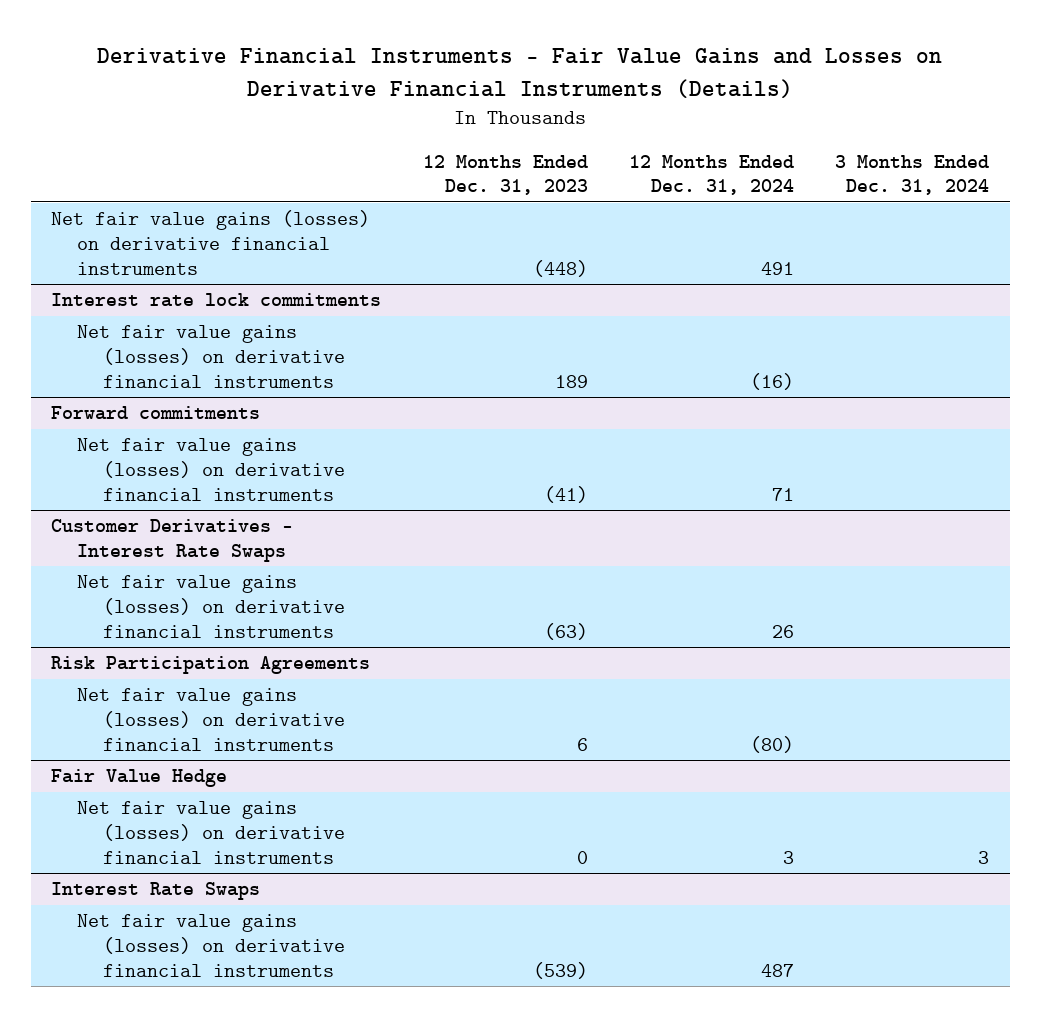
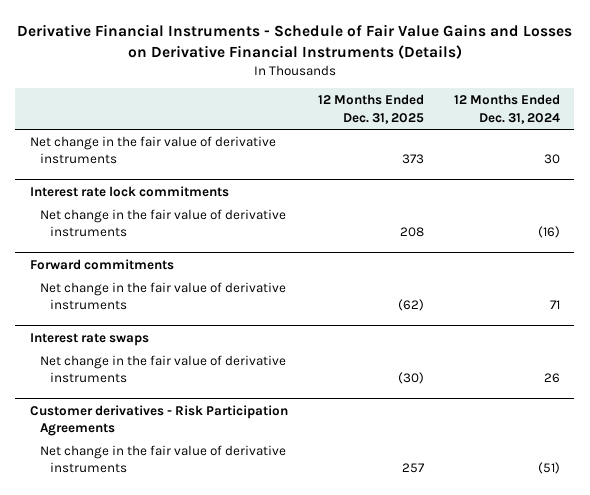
- Derivative Financial Instruments - Fair Value Gains and Losses on Derivative Financial Instruments (Details)
+ Derivative Financial Instruments - Schedule of Fair Value Gains and Losses on Derivative Financial Instruments (Details)
- | 12 Months Ended Dec. 31, 2023 | 12 Months Ended Dec. 31, 2024 | 3 Months Ended Dec. 31, 2024
+ | 12 Months Ended Dec. 31, 2025 | 12 Months Ended Dec. 31, 2024
- Net fair value gains (losses) on derivative financial instruments | (448) | 491 |
+ Net change in the fair value of derivative instruments | 373 | 30
@ Interest rate lock commitments
- Net fair value gains (losses) on derivative financial instruments | 189 | (16) |
+ Net change in the fair value of derivative instruments | 208 | (16)
@ Forward commitments
- Net fair value gains (losses) on derivative financial instruments | (41) | 71 |
- Customer Derivatives - Interest Rate Swaps
- Net fair value gains (losses) on derivative financial instruments | (63) | 26 |
- Risk Participation Agreements
- Net fair value gains (losses) on derivative financial instruments | 6 | (80) |
- Fair Value Hedge
- Net fair value gains (losses) on derivative financial instruments | 0 | 3 | 3
- Interest Rate Swaps
- Net fair value gains (losses) on derivative financial instruments | (539) | 487 |
@ Forward commitments
+ Net change in the fair value of derivative instruments | (62) | 71
+ Interest rate swaps
+ Net change in the fair value of derivative instruments | (30) | 26
+ Customer derivatives - Risk Participation Agreements
+ Net change in the fair value of derivative instruments | 257 | (51)

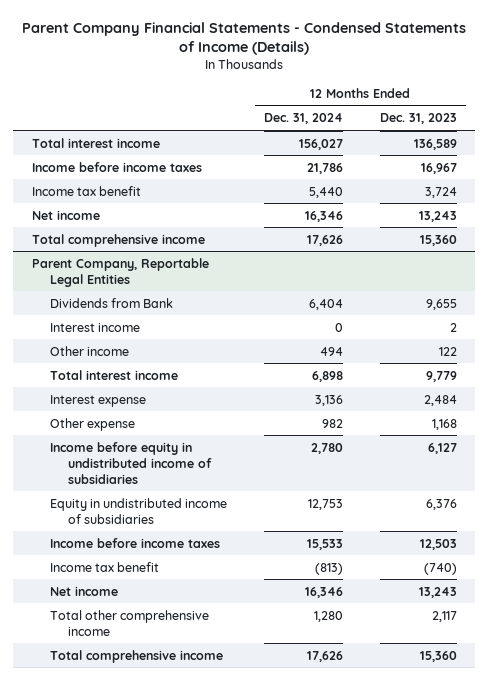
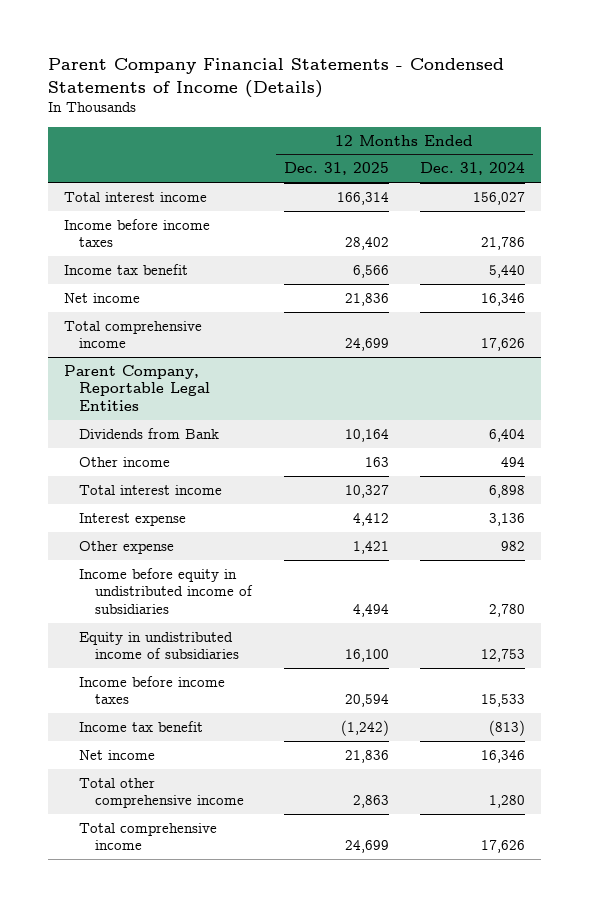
- | 12 Months Ended Dec. 31, 2024 | 12 Months Ended Dec. 31, 2023
+ | 12 Months Ended Dec. 31, 2025 | 12 Months Ended Dec. 31, 2024
@ Parent Company, Reportable Legal Entities
- Interest income | 0 | 2

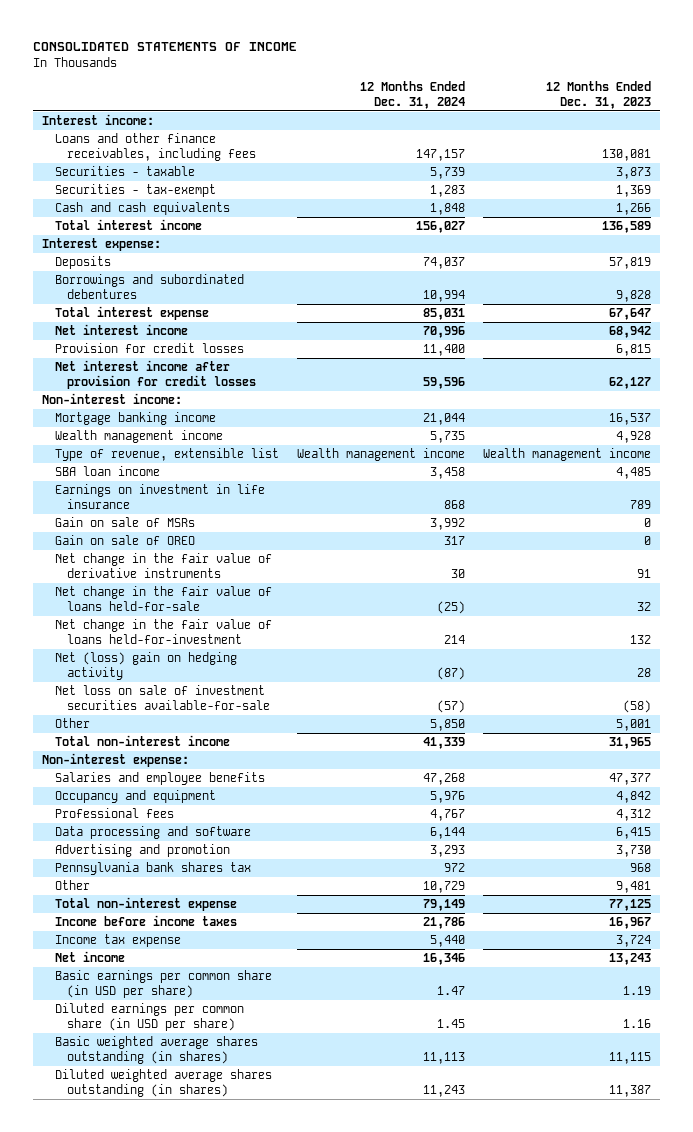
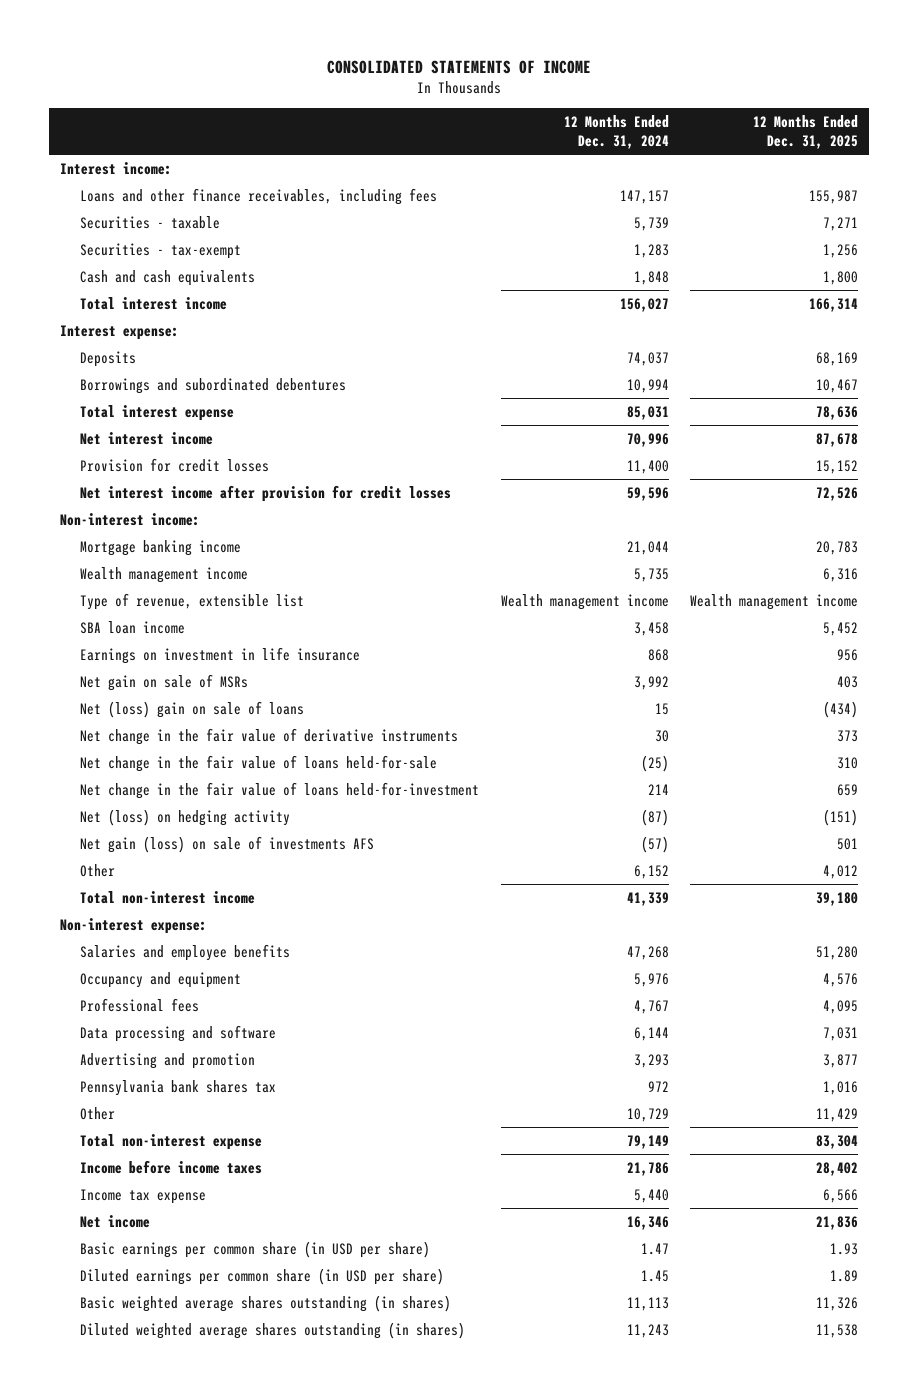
- | 12 Months Ended Dec. 31, 2024 | 12 Months Ended Dec. 31, 2023
+ | 12 Months Ended Dec. 31, 2024 | 12 Months Ended Dec. 31, 2025
- Gain on sale of MSRs | 3,992 | 0
- Gain on sale of OREO | 317 | 0
+ Net gain on sale of MSRs | 3,992 | 403
+ Net (loss) gain on sale of loans | 15 | (434)
- Net (loss) gain on hedging activity | (87) | 28
- Net loss on sale of investment securities available-for-sale | (57) | (58)
- Other | 5,850 | 5,001
+ Net (loss) on hedging activity | (87) | (151)
+ Net gain (loss) on sale of investments AFS | (57) | 501
+ Other | 6,152 | 4,012

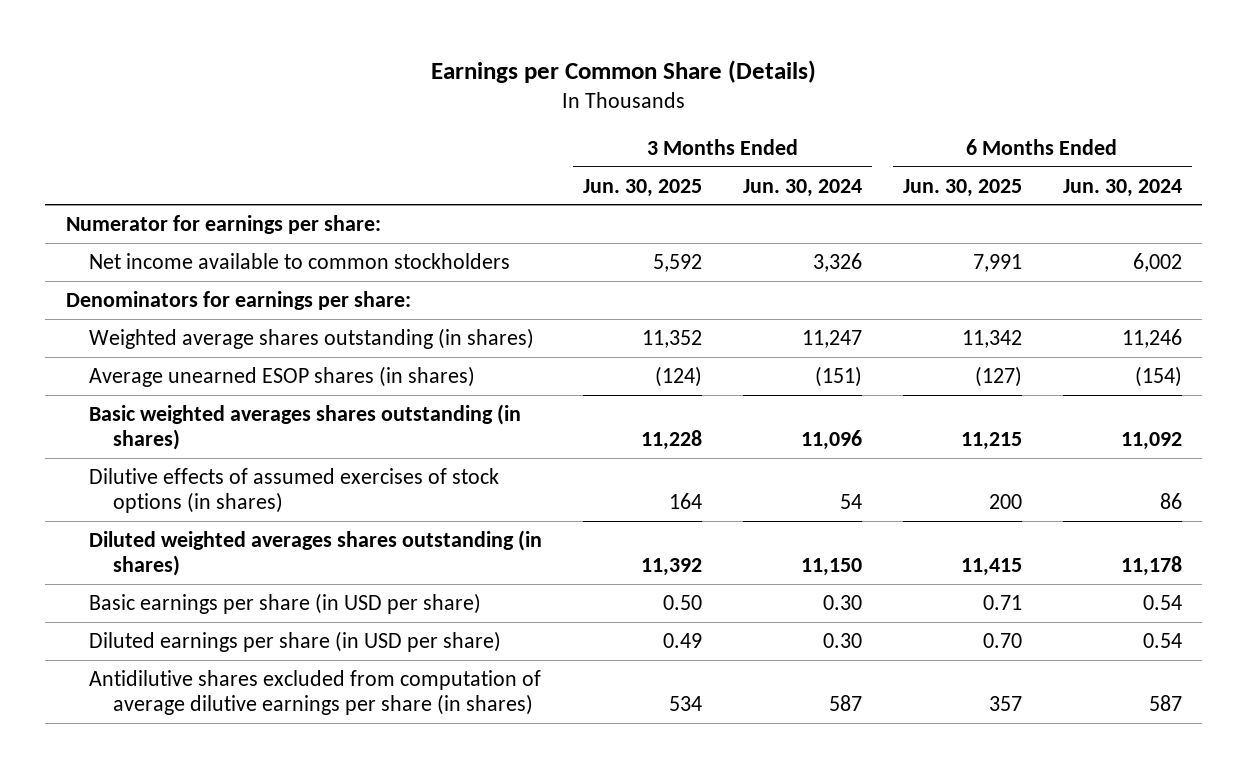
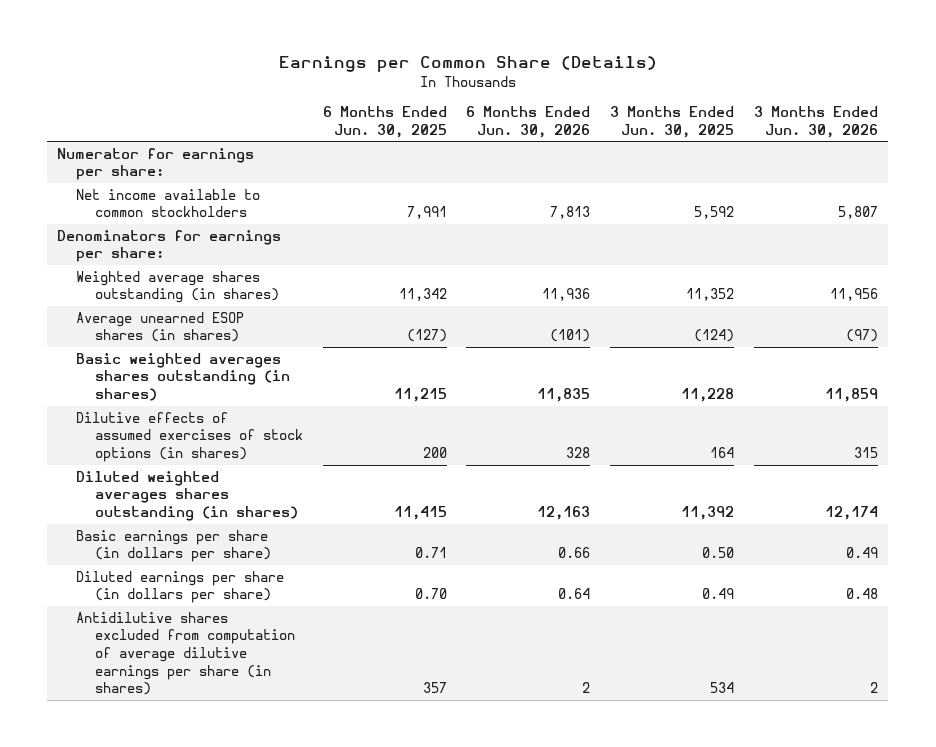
- | 3 Months Ended Jun. 30, 2025 | 3 Months Ended Jun. 30, 2024 | 6 Months Ended Jun. 30, 2025 | 6 Months Ended Jun. 30, 2024
+ | 6 Months Ended Jun. 30, 2025 | 6 Months Ended Jun. 30, 2026 | 3 Months Ended Jun. 30, 2025 | 3 Months Ended Jun. 30, 2026
- Basic earnings per share (in USD per share) | 0.50 | 0.30 | 0.71 | 0.54
- Diluted earnings per share (in USD per share) | 0.49 | 0.30 | 0.70 | 0.54
+ Basic earnings per share (in dollars per share) | 0.71 | 0.66 | 0.50 | 0.49
+ Diluted earnings per share (in dollars per share) | 0.70 | 0.64 | 0.49 | 0.48

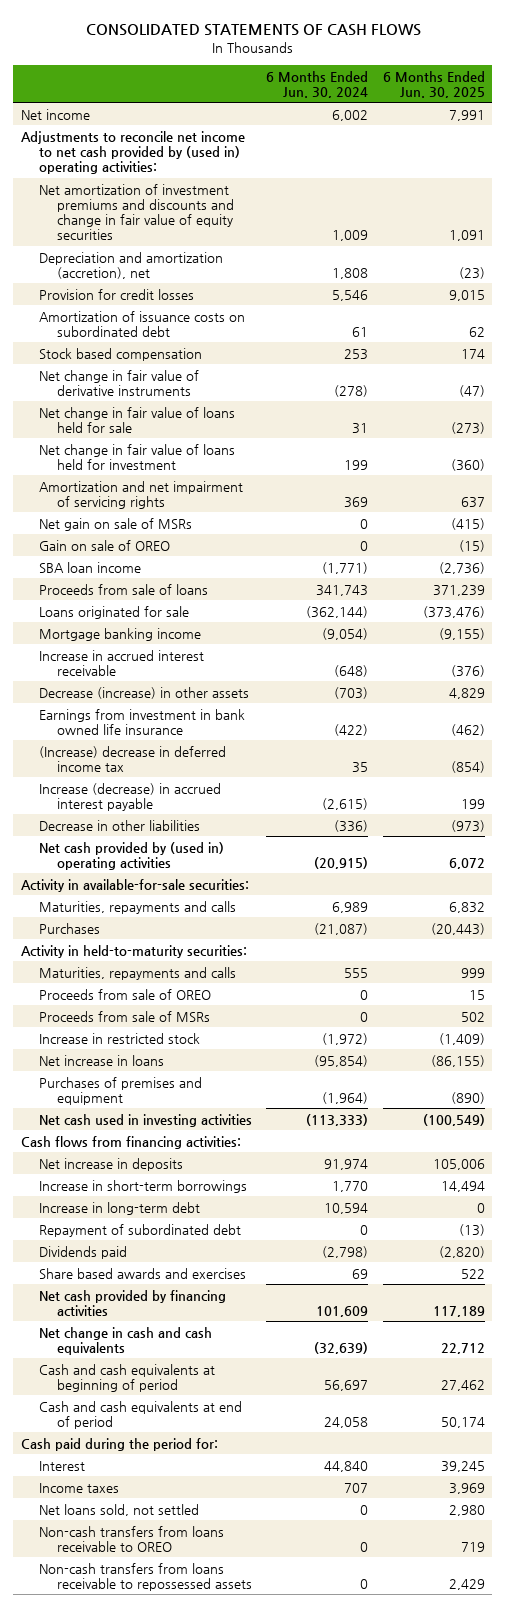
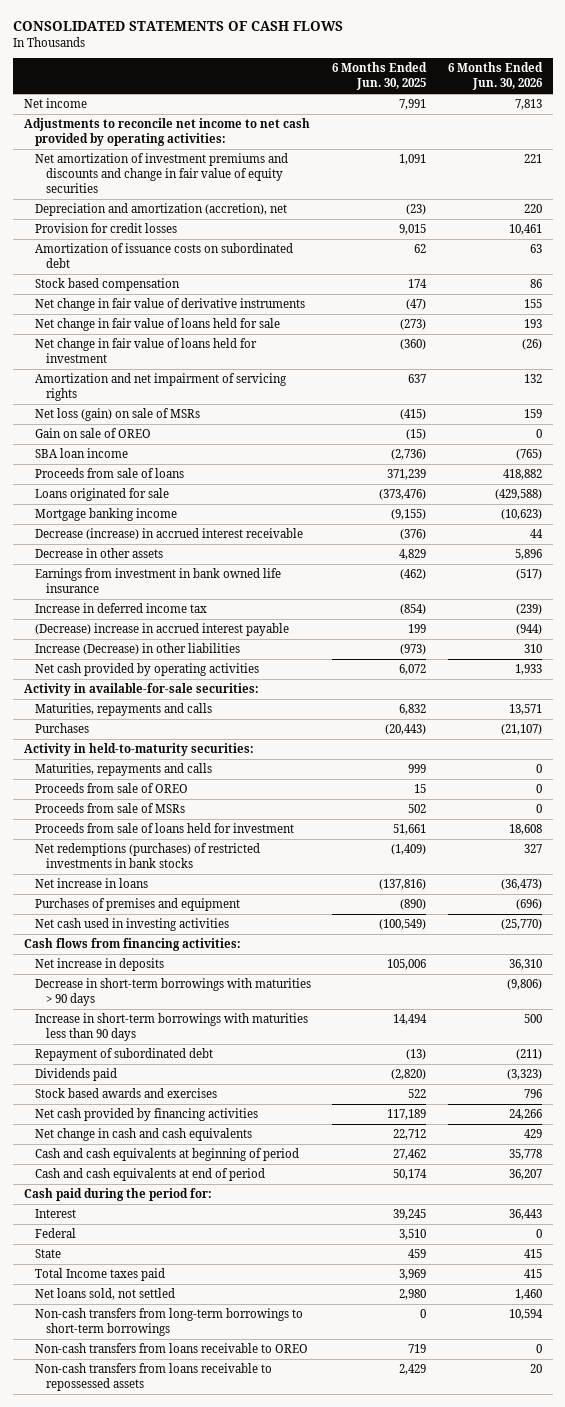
- | 6 Months Ended Jun. 30, 2024 | 6 Months Ended Jun. 30, 2025
+ | 6 Months Ended Jun. 30, 2025 | 6 Months Ended Jun. 30, 2026
- Adjustments to reconcile net income to net cash provided by (used in) operating activities:
+ Adjustments to reconcile net income to net cash provided by operating activities:
- Net gain on sale of MSRs | 0 | (415)
+ Net loss (gain) on sale of MSRs | (415) | 159
- Increase in accrued interest receivable | (648) | (376)
- Decrease (increase) in other assets | (703) | 4,829
+ Decrease (increase) in accrued interest receivable | (376) | 44
+ Decrease in other assets | 4,829 | 5,896
- (Increase) decrease in deferred income tax | 35 | (854)
- Increase (decrease) in accrued interest payable | (2,615) | 199
- Decrease in other liabilities | (336) | (973)
- Net cash provided by (used in) operating activities | (20,915) | 6,072
+ Increase in deferred income tax | (854) | (239)
+ (Decrease) increase in accrued interest payable | 199 | (944)
+ Increase (Decrease) in other liabilities | (973) | 310
+ Net cash provided by operating activities | 6,072 | 1,933
- Increase in restricted stock | (1,972) | (1,409)
- Net increase in loans | (95,854) | (86,155)
+ Proceeds from sale of loans held for investment | 51,661 | 18,608
+ Net redemptions (purchases) of restricted investments in bank stocks | (1,409) | 327
+ Net increase in loans | (137,816) | (36,473)
- Increase in short-term borrowings | 1,770 | 14,494
- Increase in long-term debt | 10,594 | 0
+ Decrease in short-term borrowings with maturities > 90 days | | (9,806)
+ Increase in short-term borrowings with maturities less than 90 days | 14,494 | 500
- Share based awards and exercises | 69 | 522
+ Stock based awards and exercises | 522 | 796
- Income taxes | 707 | 3,969
+ Federal | 3,510 | 0
+ State | 459 | 415
+ Total Income taxes paid | 3,969 | 415
+ Non-cash transfers from long-term borrowings to short-term borrowings | 0 | 10,594

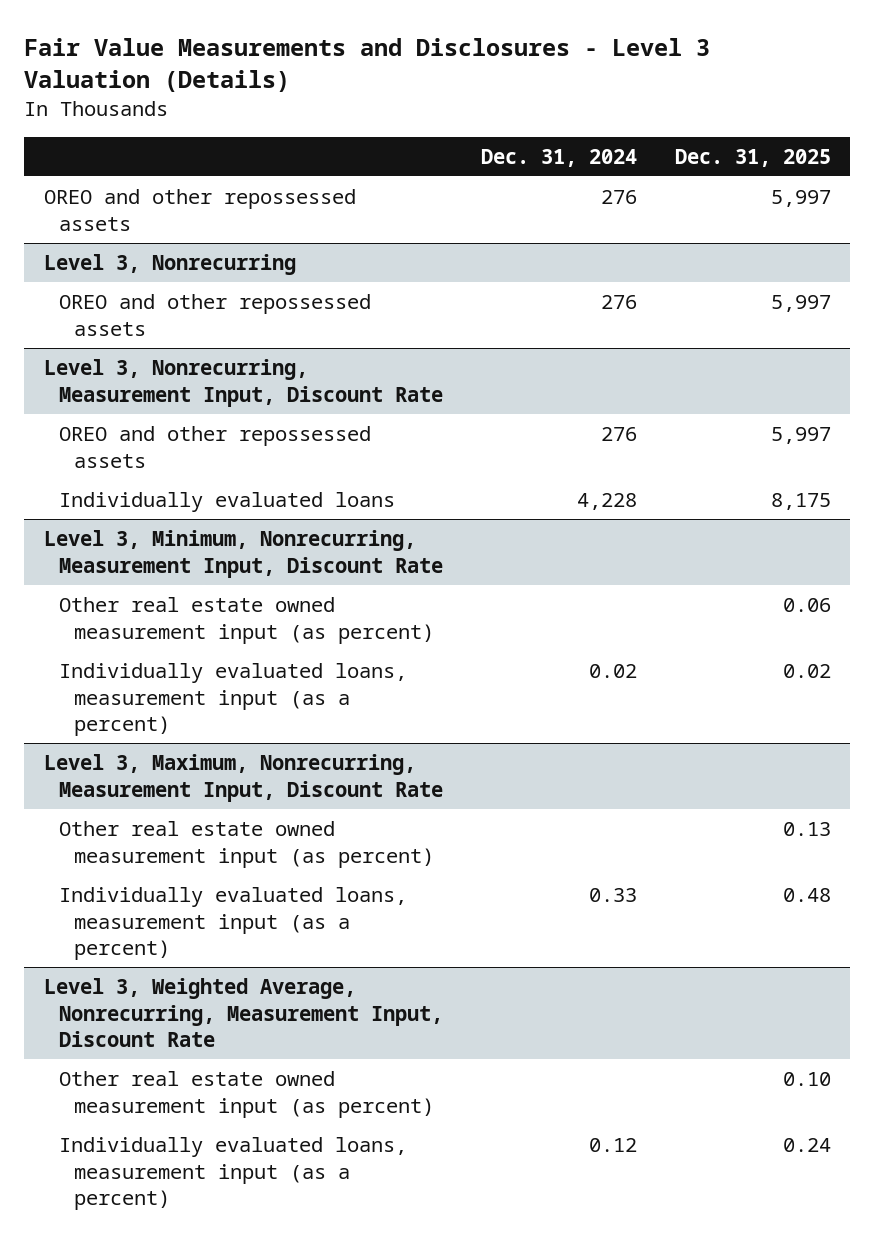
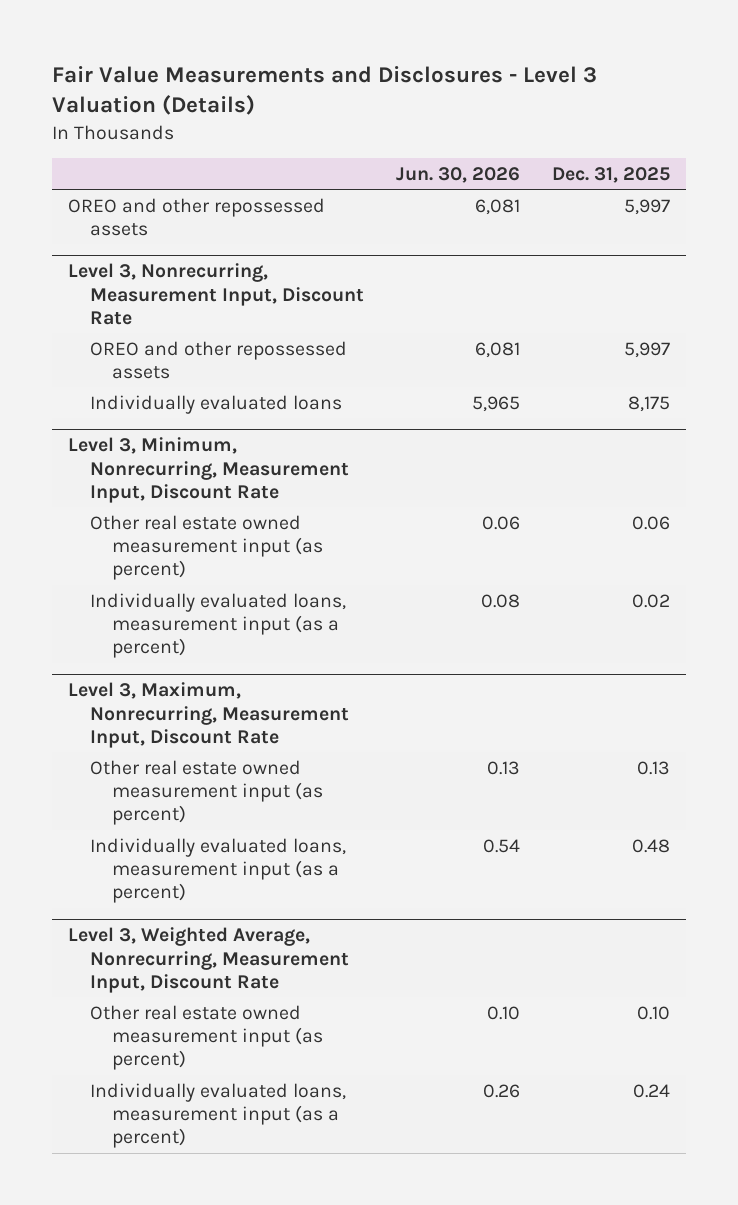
- | Dec. 31, 2024 | Dec. 31, 2025
+ | Jun. 30, 2026 | Dec. 31, 2025
- Level 3, Nonrecurring
- OREO and other repossessed assets | 276 | 5,997

